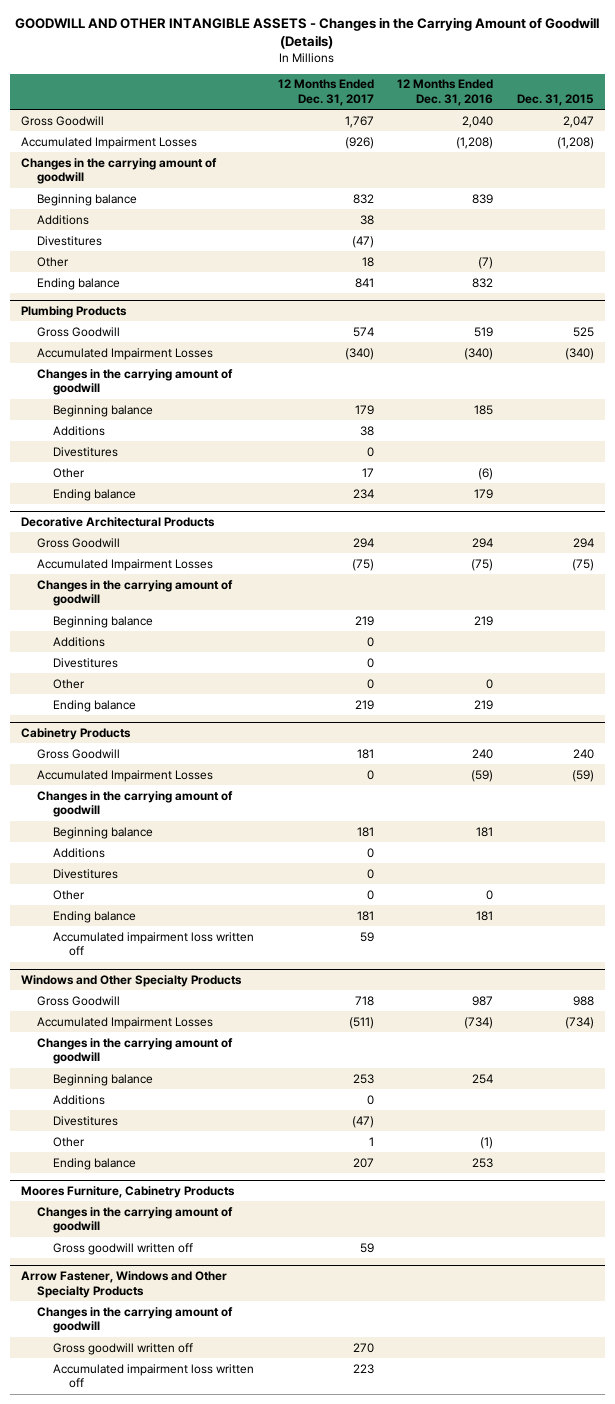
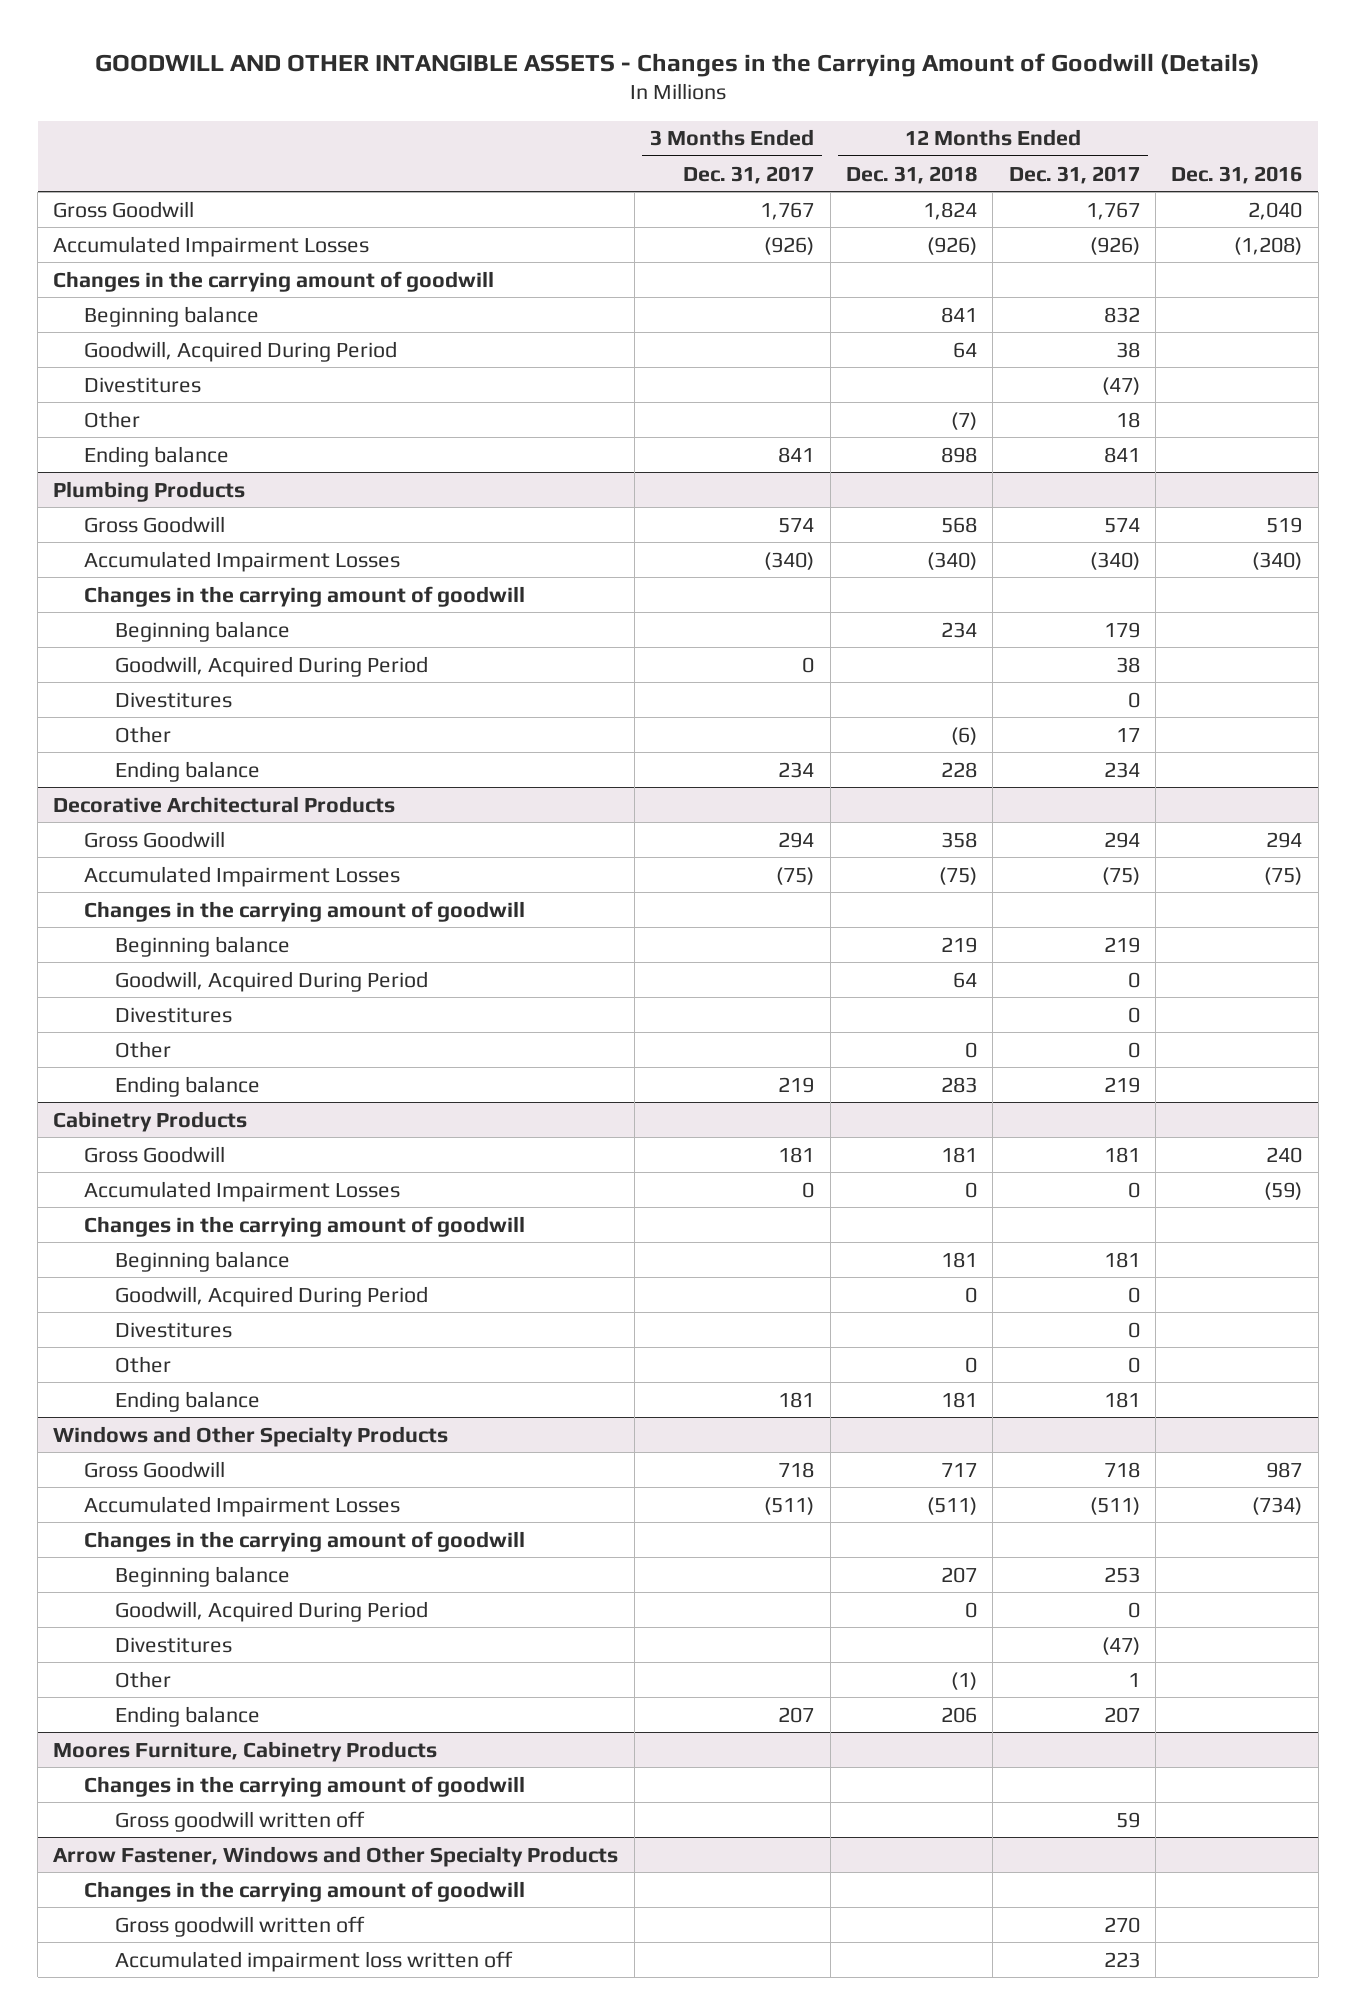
- | 12 Months Ended Dec. 31, 2017 | 12 Months Ended Dec. 31, 2016 | Dec. 31, 2015
+ | 3 Months Ended Dec. 31, 2017 | 12 Months Ended Dec. 31, 2018 | 12 Months Ended Dec. 31, 2017 | Dec. 31, 2016
- Additions | 38 | |
+ Goodwill, Acquired During Period | | 64 | 38 |
@ Plumbing Products
- Additions | 38 | |
+ Goodwill, Acquired During Period | 0 | | 38 |
@ Decorative Architectural Products
- Additions | 0 | |
+ Goodwill, Acquired During Period | | 64 | 0 |
@ Cabinetry Products
- Additions | 0 | |
+ Goodwill, Acquired During Period | | 0 | 0 |
- Accumulated impairment loss written off | 59 | |
@ Windows and Other Specialty Products
- Additions | 0 | |
+ Goodwill, Acquired During Period | | 0 | 0 |

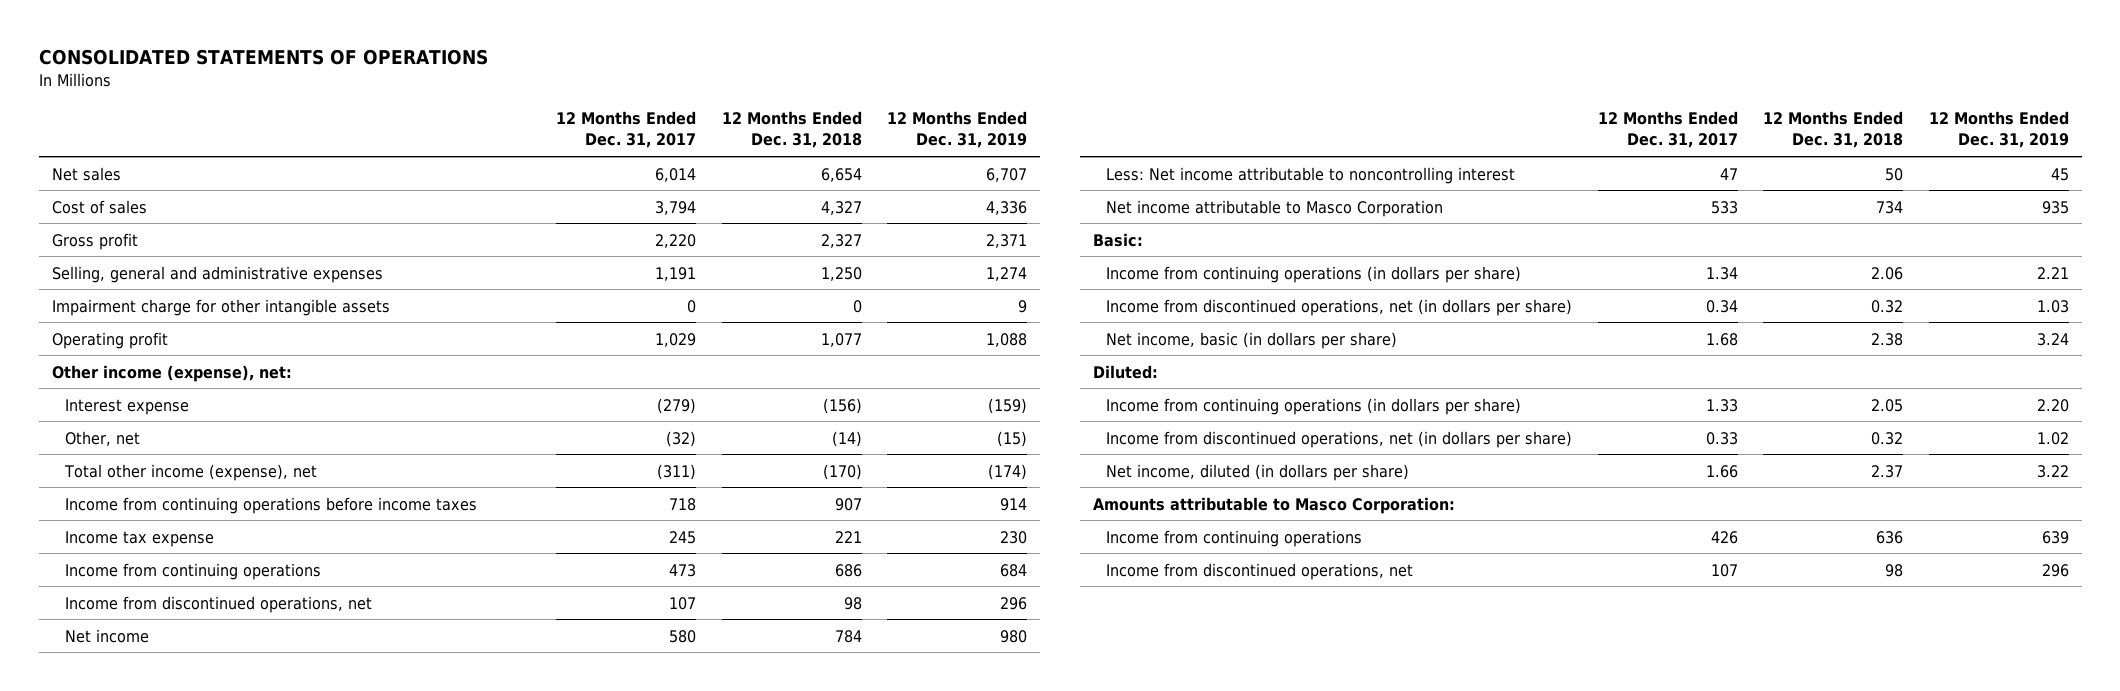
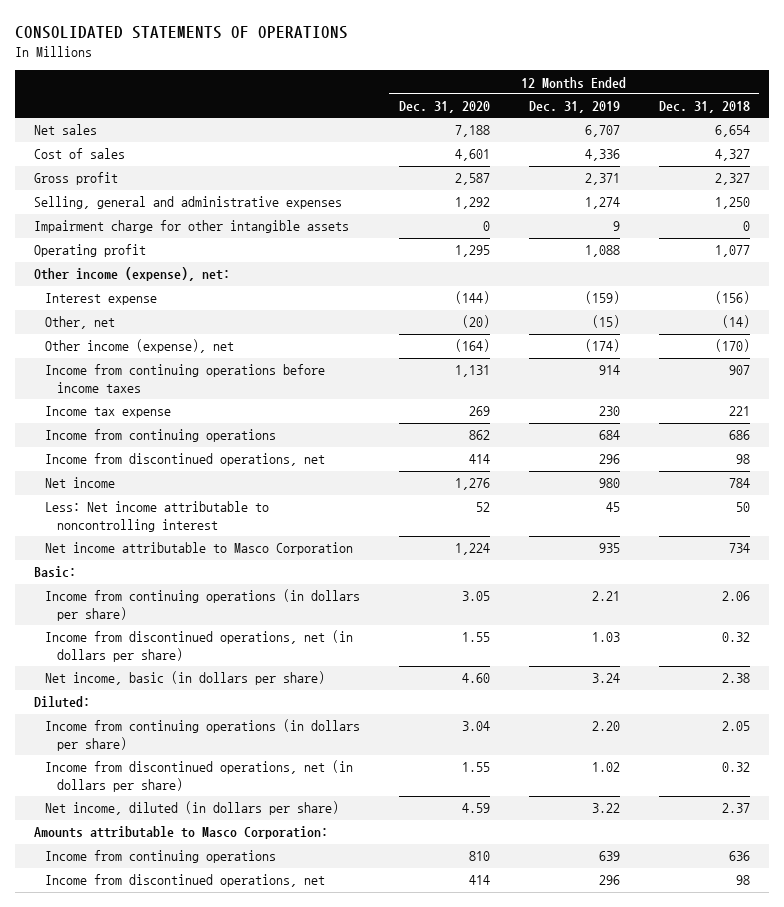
- | 12 Months Ended Dec. 31, 2017 | 12 Months Ended Dec. 31, 2018 | 12 Months Ended Dec. 31, 2019
+ | 12 Months Ended Dec. 31, 2020 | 12 Months Ended Dec. 31, 2019 | 12 Months Ended Dec. 31, 2018
- Total other income (expense), net | (311) | (170) | (174)
+ Other income (expense), net | (164) | (174) | (170)

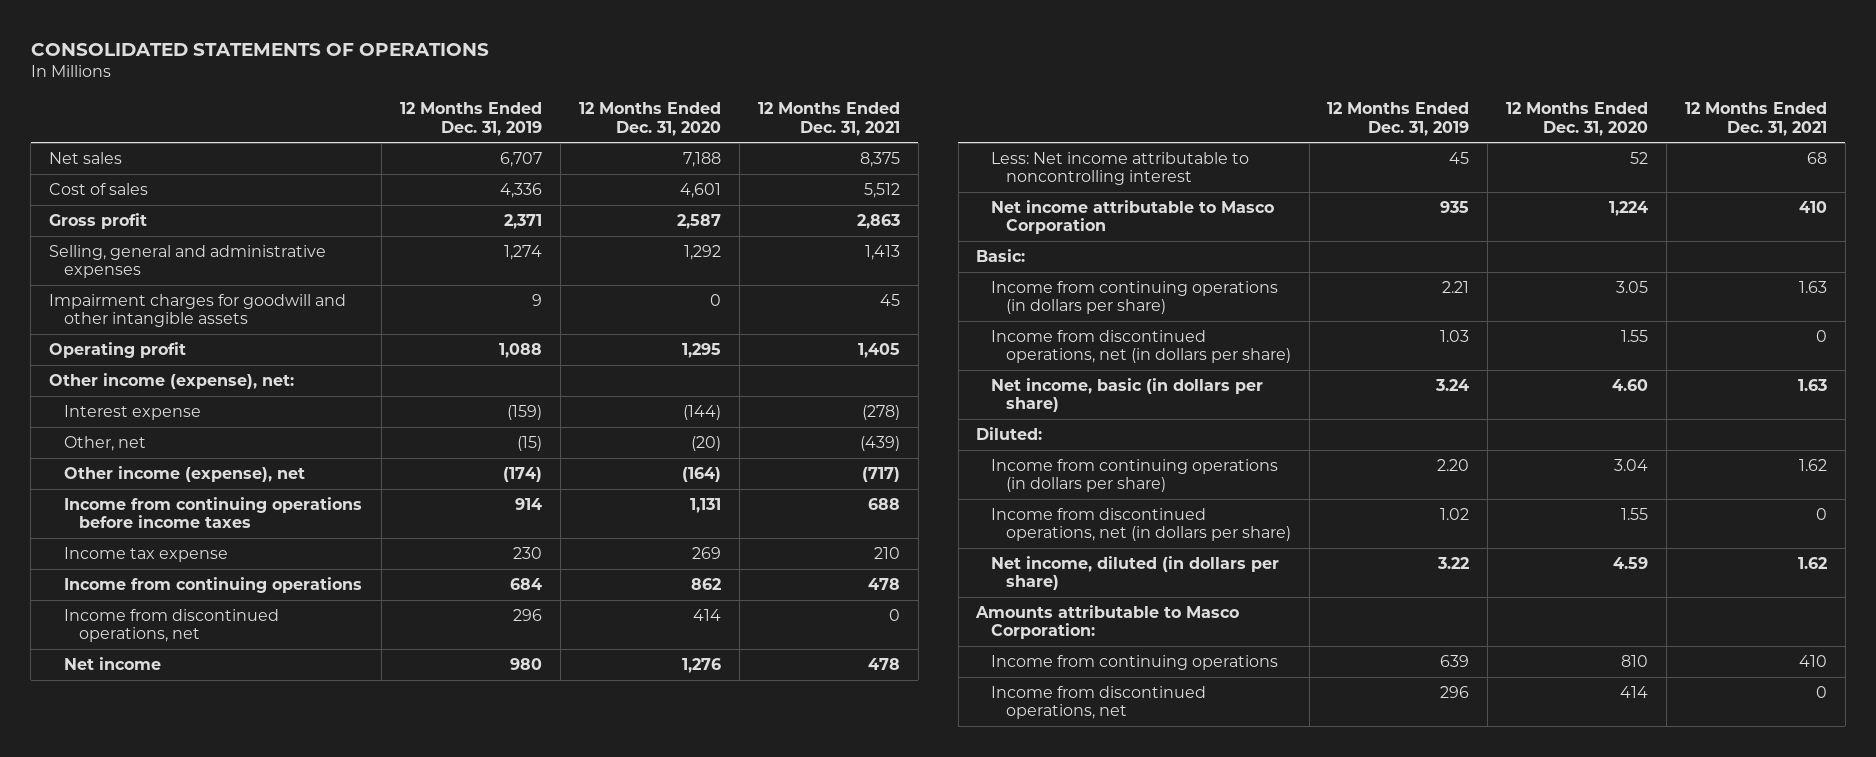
- | 12 Months Ended Dec. 31, 2020 | 12 Months Ended Dec. 31, 2019 | 12 Months Ended Dec. 31, 2018
+ | 12 Months Ended Dec. 31, 2019 | 12 Months Ended Dec. 31, 2020 | 12 Months Ended Dec. 31, 2021
- Impairment charge for other intangible assets | 0 | 9 | 0
+ Impairment charges for goodwill and other intangible assets | 9 | 0 | 45

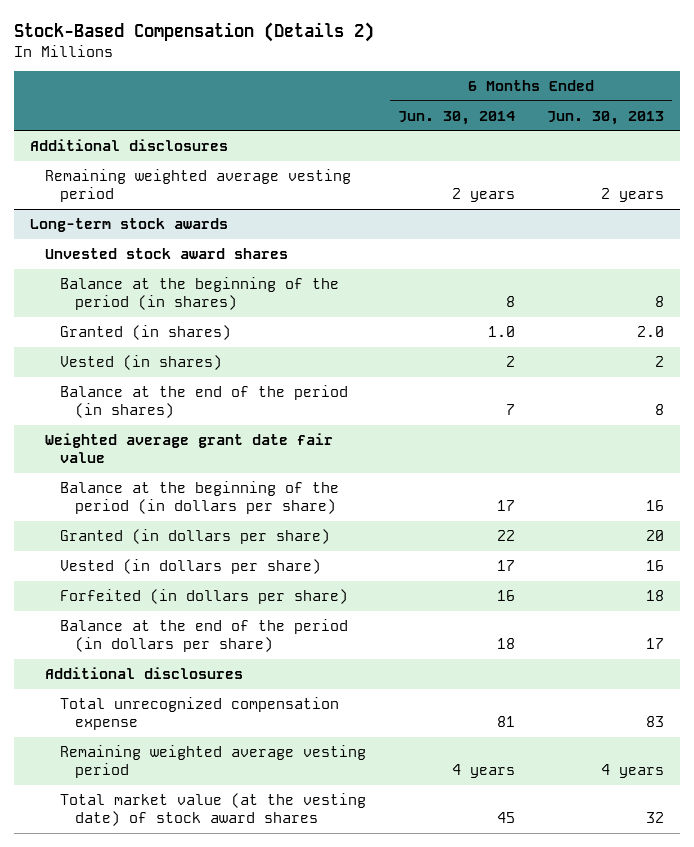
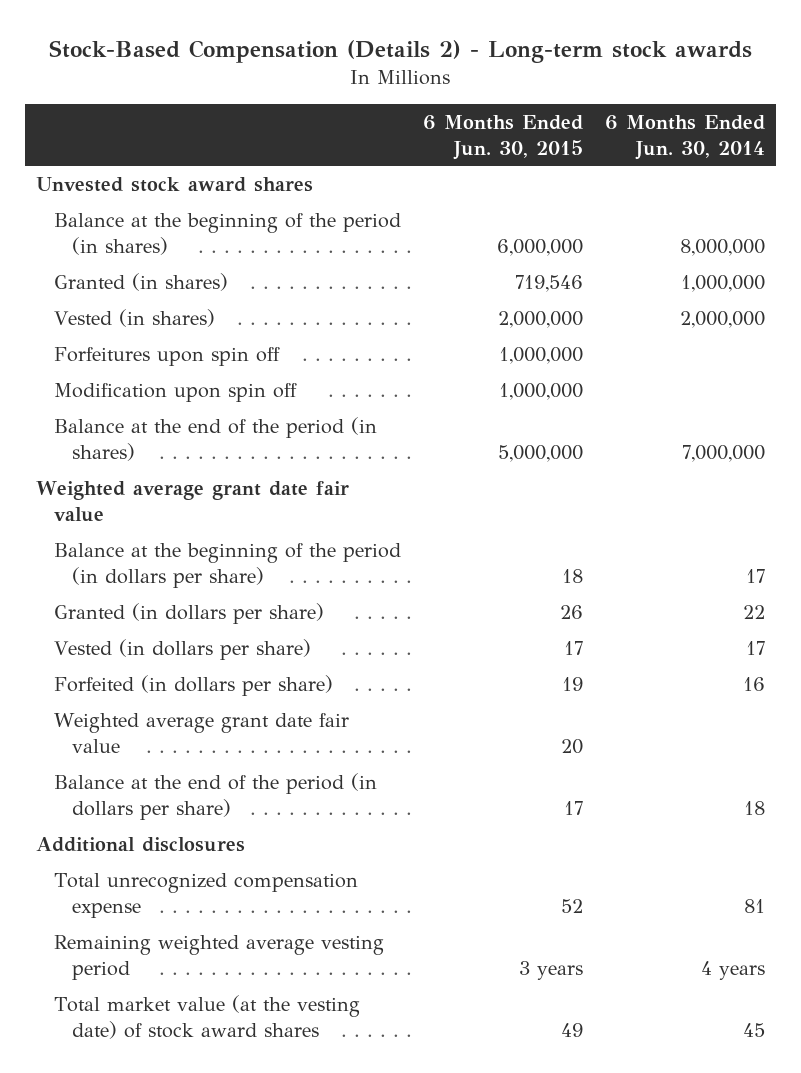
- Stock-Based Compensation (Details 2)
+ Stock-Based Compensation (Details 2) - Long-term stock awards
- | 6 Months Ended Jun. 30, 2014 | 6 Months Ended Jun. 30, 2013
+ | 6 Months Ended Jun. 30, 2015 | 6 Months Ended Jun. 30, 2014
- Additional disclosures
- Remaining weighted average vesting period | 2 years | 2 years
- Long-term stock awards
- Balance at the beginning of the period (in shares) | 8 | 8
- Granted (in shares) | 1.0 | 2.0
- Vested (in shares) | 2 | 2
- Balance at the end of the period (in shares) | 7 | 8
+ Balance at the beginning of the period (in shares) | 6,000,000 | 8,000,000
+ Granted (in shares) | 719,546 | 1,000,000
+ Vested (in shares) | 2,000,000 | 2,000,000
+ Forfeitures upon spin off | 1,000,000 |
+ Modification upon spin off | 1,000,000 |
+ Balance at the end of the period (in shares) | 5,000,000 | 7,000,000
+ Weighted average grant date fair value | 20 |

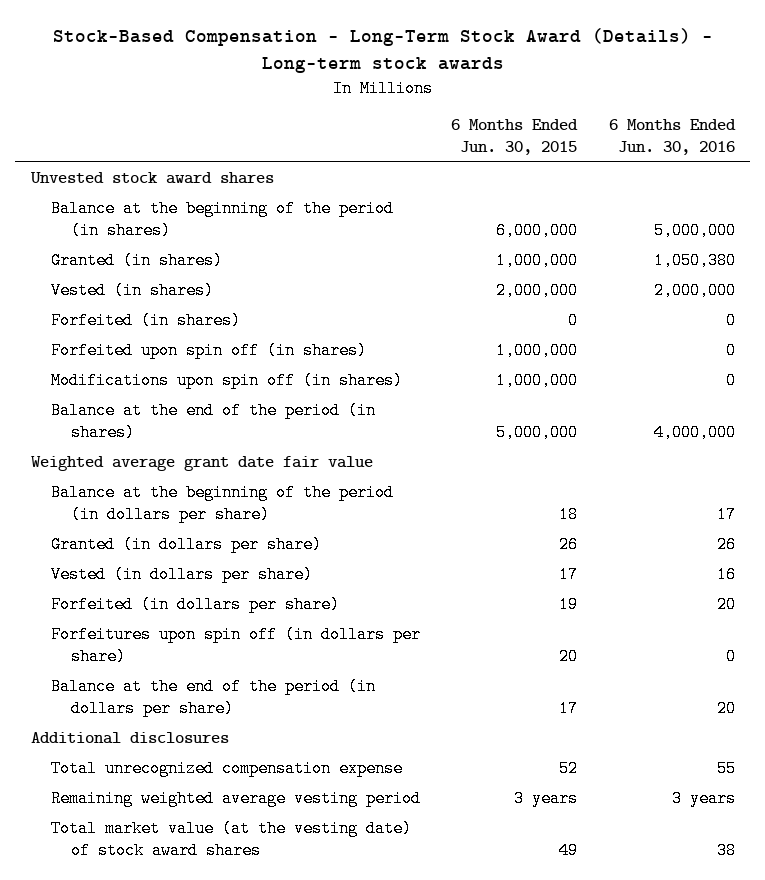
- Stock-Based Compensation (Details 2) - Long-term stock awards
+ Stock-Based Compensation - Long-Term Stock Award (Details) - Long-term stock awards
- | 6 Months Ended Jun. 30, 2015 | 6 Months Ended Jun. 30, 2014
+ | 6 Months Ended Jun. 30, 2015 | 6 Months Ended Jun. 30, 2016
- Granted (in shares) | 719,546 | 1,000,000
+ Granted (in shares) | 1,000,000 | 1,050,380
- Forfeitures upon spin off | 1,000,000 |
- Modification upon spin off | 1,000,000 |
+ Forfeited (in shares) | 0 | 0
+ Forfeited upon spin off (in shares) | 1,000,000 | 0
+ Modifications upon spin off (in shares) | 1,000,000 | 0
- Weighted average grant date fair value | 20 |
+ Forfeitures upon spin off (in dollars per share) | 20 | 0

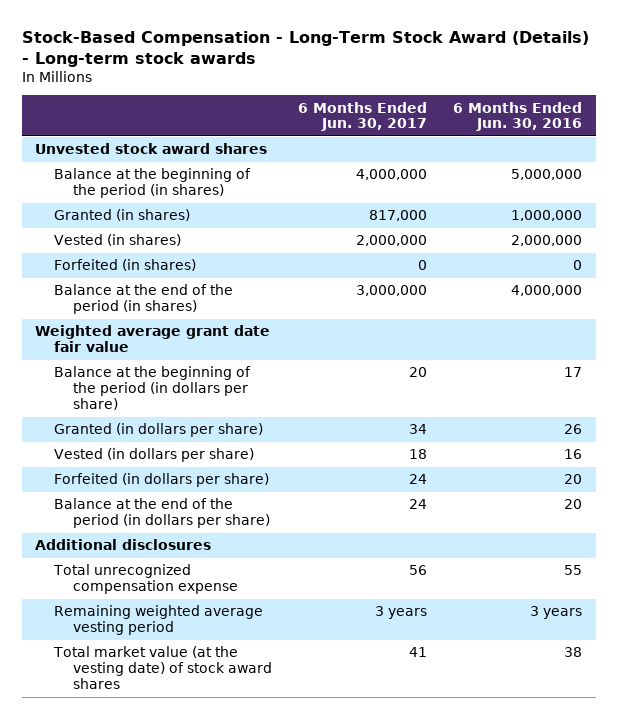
- | 6 Months Ended Jun. 30, 2015 | 6 Months Ended Jun. 30, 2016
+ | 6 Months Ended Jun. 30, 2017 | 6 Months Ended Jun. 30, 2016
- Granted (in shares) | 1,000,000 | 1,050,380
+ Granted (in shares) | 817,000 | 1,000,000
- Forfeited upon spin off (in shares) | 1,000,000 | 0
- Modifications upon spin off (in shares) | 1,000,000 | 0
- Forfeitures upon spin off (in dollars per share) | 20 | 0

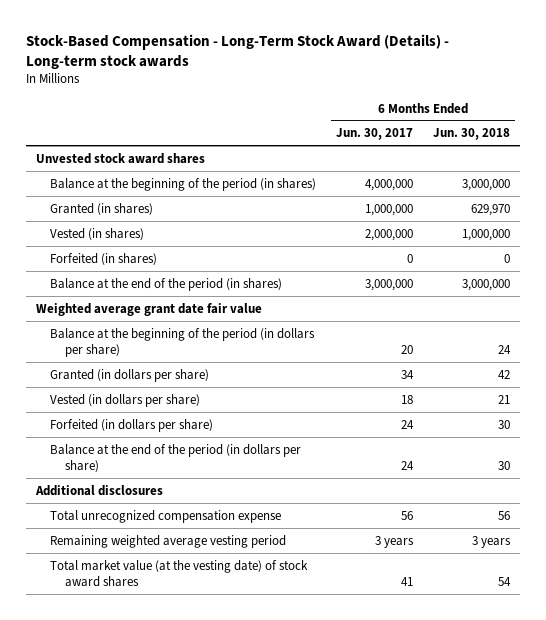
- | 6 Months Ended Jun. 30, 2017 | 6 Months Ended Jun. 30, 2016
+ | 6 Months Ended Jun. 30, 2017 | 6 Months Ended Jun. 30, 2018
- Granted (in shares) | 817,000 | 1,000,000
+ Granted (in shares) | 1,000,000 | 629,970

